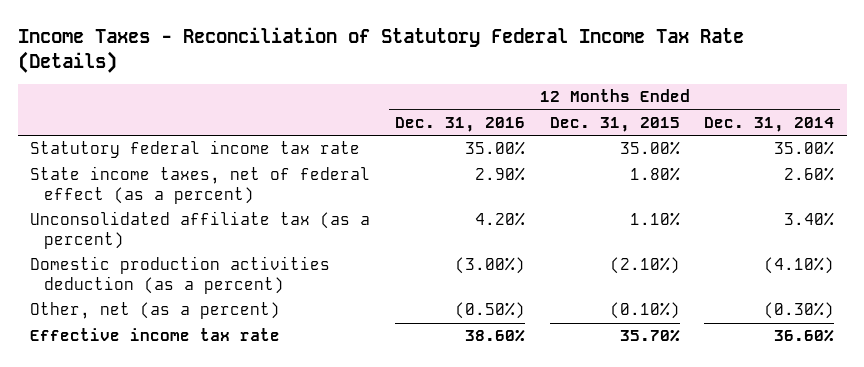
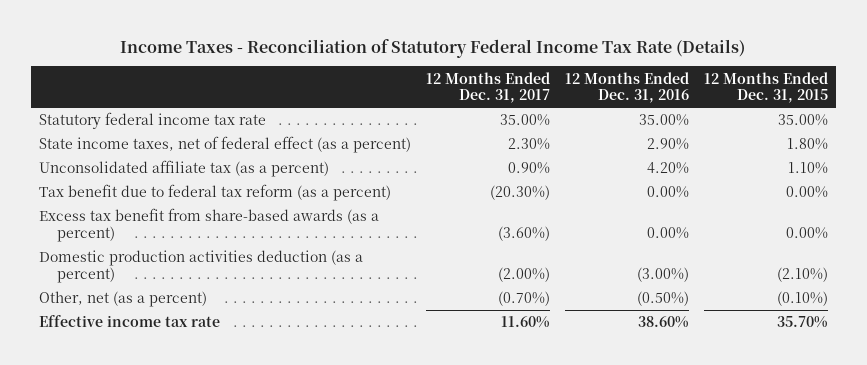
- | 12 Months Ended Dec. 31, 2016 | 12 Months Ended Dec. 31, 2015 | 12 Months Ended Dec. 31, 2014
+ | 12 Months Ended Dec. 31, 2017 | 12 Months Ended Dec. 31, 2016 | 12 Months Ended Dec. 31, 2015
+ Tax benefit due to federal tax reform (as a percent) | (20.30%) | 0.00% | 0.00%
+ Excess tax benefit from share-based awards (as a percent) | (3.60%) | 0.00% | 0.00%

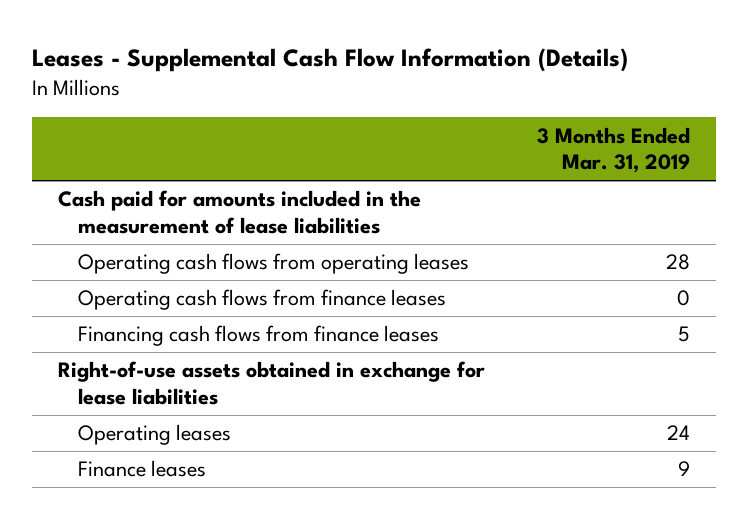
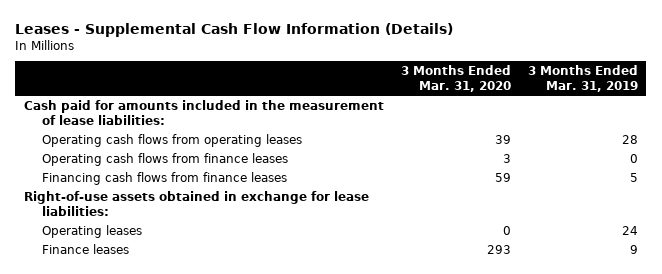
- | 3 Months Ended Mar. 31, 2019
+ | 3 Months Ended Mar. 31, 2020 | 3 Months Ended Mar. 31, 2019
- Cash paid for amounts included in the measurement of lease liabilities
+ Cash paid for amounts included in the measurement of lease liabilities:
- Right-of-use assets obtained in exchange for lease liabilities
+ Right-of-use assets obtained in exchange for lease liabilities:

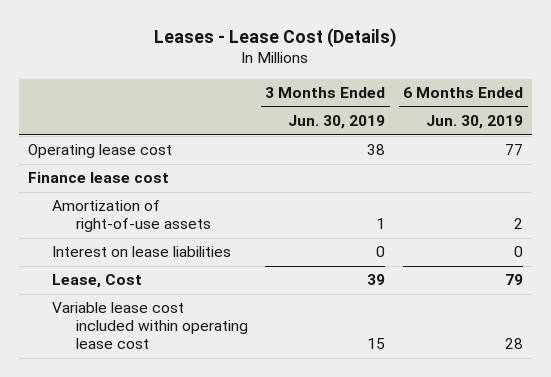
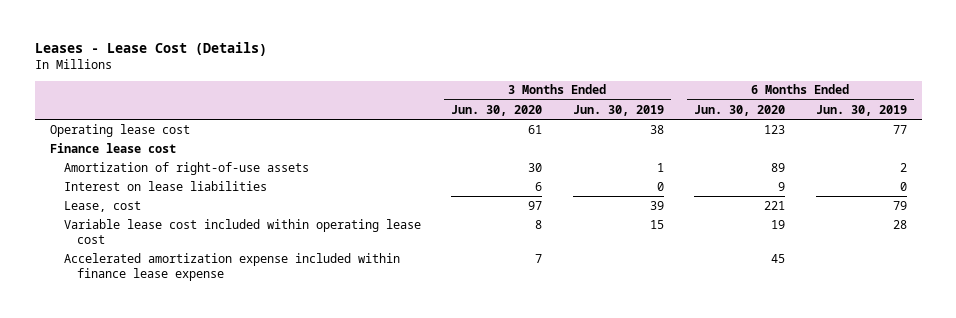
- | 3 Months Ended Jun. 30, 2019 | 6 Months Ended Jun. 30, 2019
+ | 3 Months Ended Jun. 30, 2020 | 3 Months Ended Jun. 30, 2019 | 6 Months Ended Jun. 30, 2020 | 6 Months Ended Jun. 30, 2019
- Lease, Cost | 39 | 79
+ Lease, cost | 97 | 39 | 221 | 79
+ Accelerated amortization expense included within finance lease expense | 7 | | 45 |

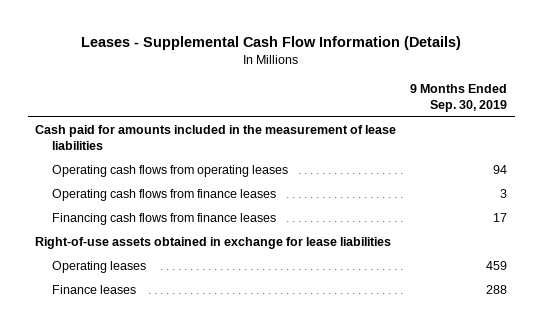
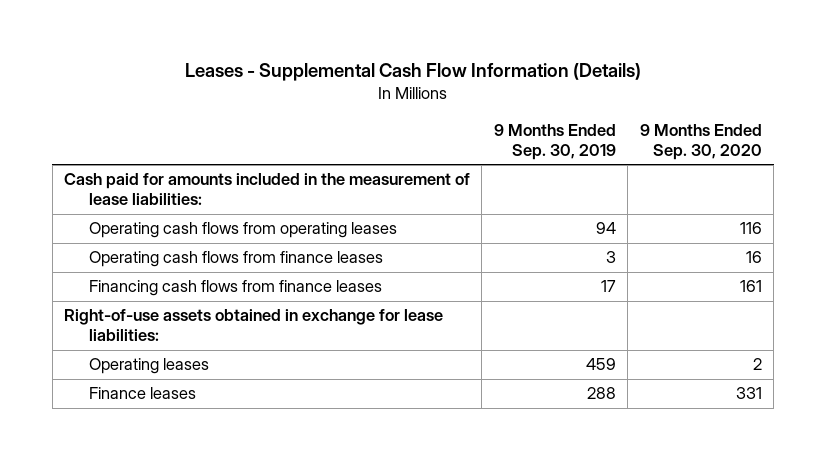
- | 9 Months Ended Sep. 30, 2019
+ | 9 Months Ended Sep. 30, 2019 | 9 Months Ended Sep. 30, 2020
- Cash paid for amounts included in the measurement of lease liabilities
+ Cash paid for amounts included in the measurement of lease liabilities:
- Right-of-use assets obtained in exchange for lease liabilities
+ Right-of-use assets obtained in exchange for lease liabilities:

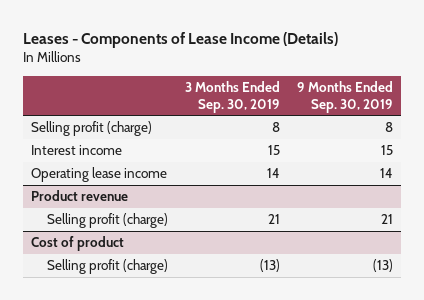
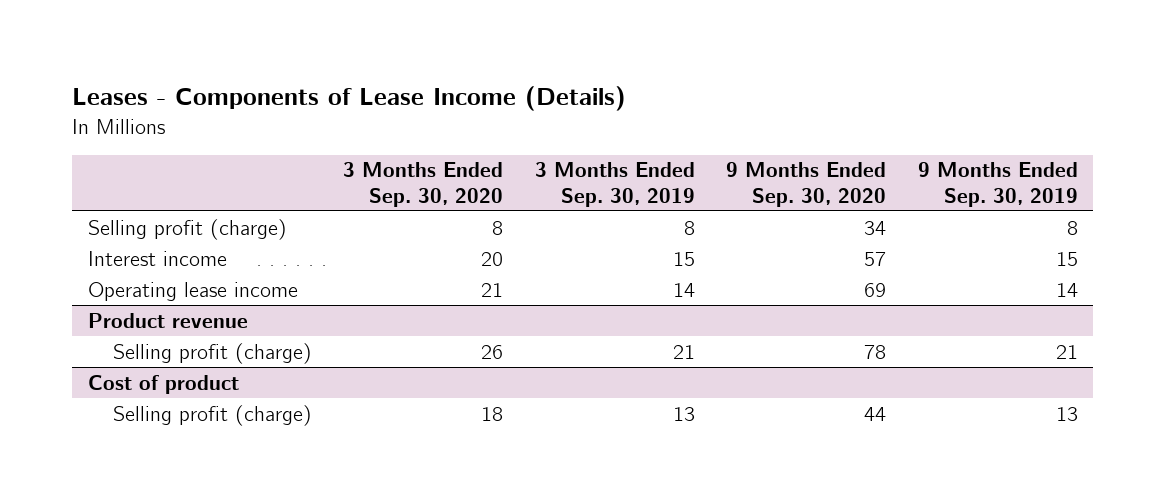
- | 3 Months Ended Sep. 30, 2019 | 9 Months Ended Sep. 30, 2019
+ | 3 Months Ended Sep. 30, 2020 | 3 Months Ended Sep. 30, 2019 | 9 Months Ended Sep. 30, 2020 | 9 Months Ended Sep. 30, 2019
@ Cost of product
- Selling profit (charge) | (13) | (13)
+ Selling profit (charge) | 18 | 13 | 44 | 13

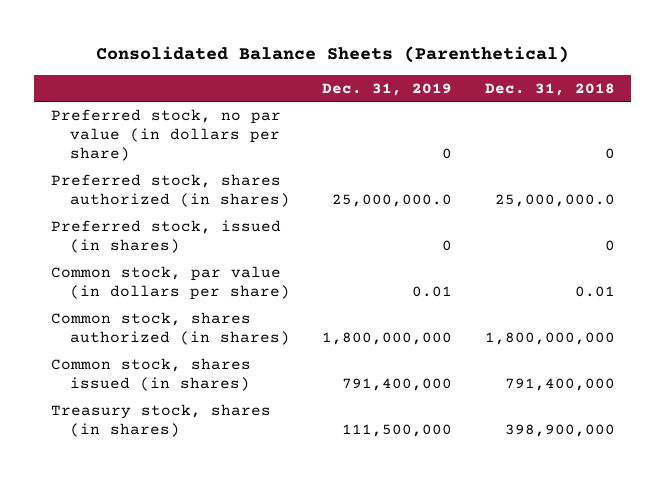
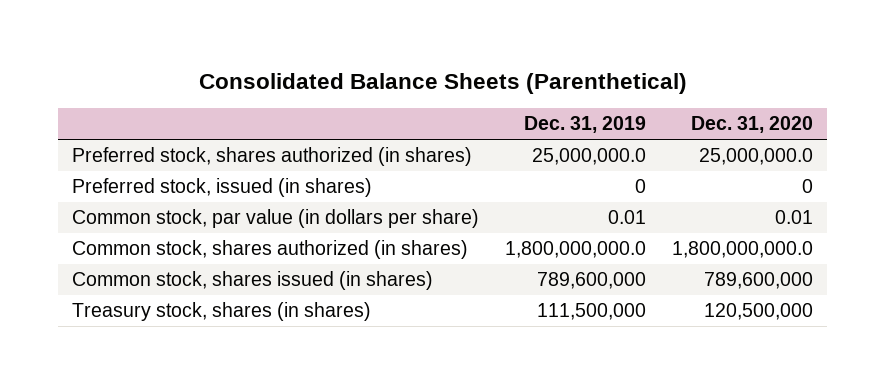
- | Dec. 31, 2019 | Dec. 31, 2018
+ | Dec. 31, 2019 | Dec. 31, 2020
- Preferred stock, no par value (in dollars per share) | 0 | 0
- Common stock, shares authorized (in shares) | 1,800,000,000 | 1,800,000,000
- Common stock, shares issued (in shares) | 791,400,000 | 791,400,000
+ Common stock, shares authorized (in shares) | 1,800,000,000.0 | 1,800,000,000.0
+ Common stock, shares issued (in shares) | 789,600,000 | 789,600,000

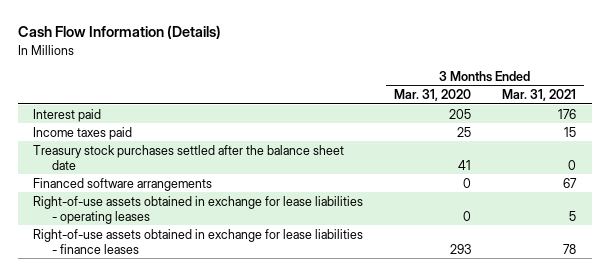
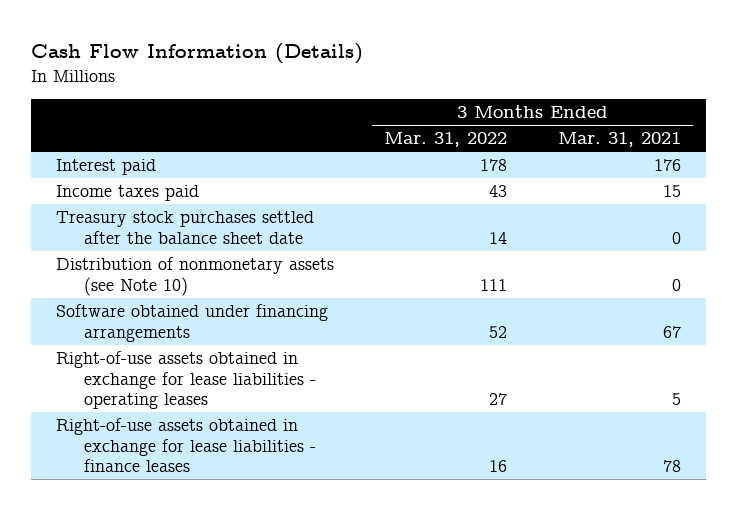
- | 3 Months Ended Mar. 31, 2020 | 3 Months Ended Mar. 31, 2021
+ | 3 Months Ended Mar. 31, 2022 | 3 Months Ended Mar. 31, 2021
- Financed software arrangements | 0 | 67
+ Distribution of nonmonetary assets (see Note 10) | 111 | 0
+ Software obtained under financing arrangements | 52 | 67

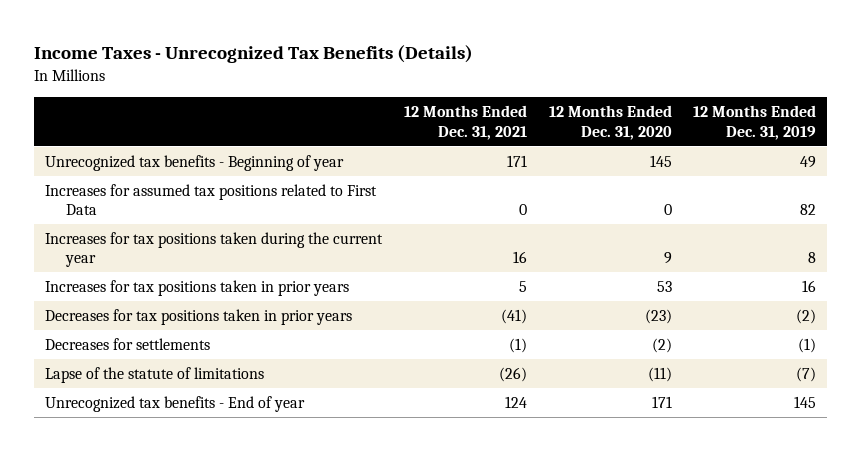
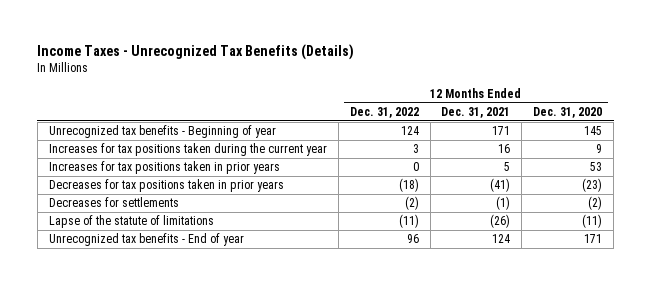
- | 12 Months Ended Dec. 31, 2021 | 12 Months Ended Dec. 31, 2020 | 12 Months Ended Dec. 31, 2019
+ | 12 Months Ended Dec. 31, 2022 | 12 Months Ended Dec. 31, 2021 | 12 Months Ended Dec. 31, 2020
- Increases for assumed tax positions related to First Data | 0 | 0 | 82

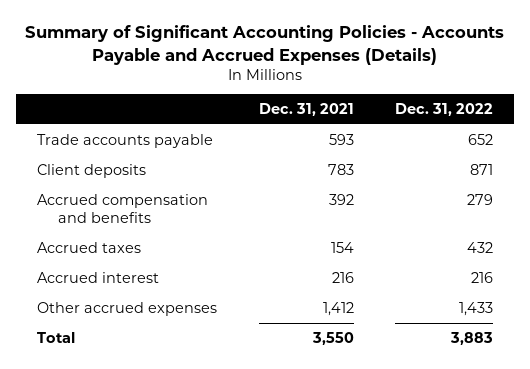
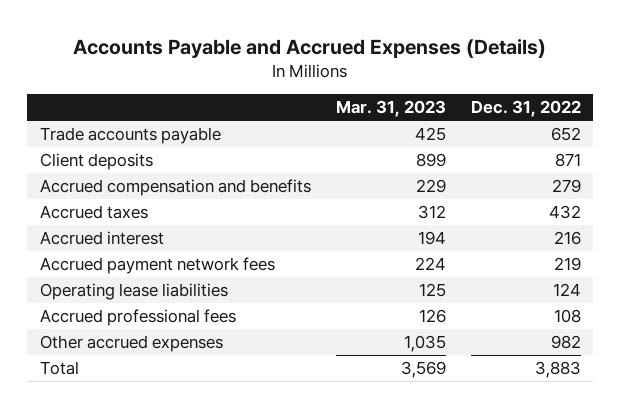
- Summary of Significant Accounting Policies - Accounts Payable and Accrued Expenses (Details)
+ Accounts Payable and Accrued Expenses (Details)
- | Dec. 31, 2021 | Dec. 31, 2022
+ | Mar. 31, 2023 | Dec. 31, 2022
- Other accrued expenses | 1,412 | 1,433
+ Accrued payment network fees | 224 | 219
+ Operating lease liabilities | 125 | 124
+ Accrued professional fees | 126 | 108
+ Other accrued expenses | 1,035 | 982

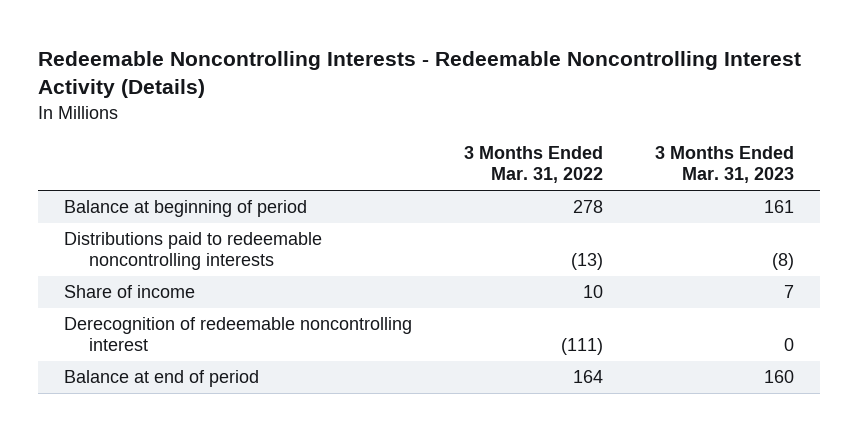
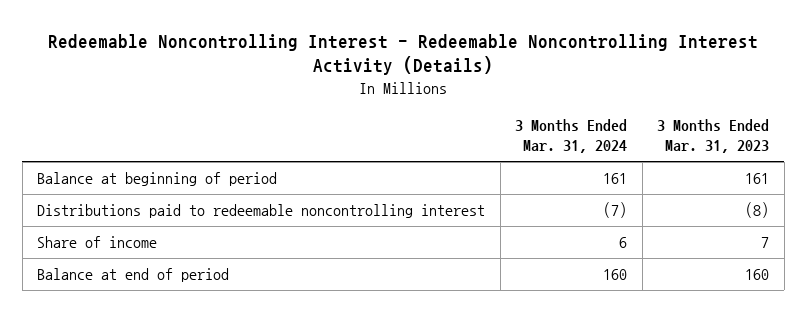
- Redeemable Noncontrolling Interests - Redeemable Noncontrolling Interest Activity (Details)
+ Redeemable Noncontrolling Interest - Redeemable Noncontrolling Interest Activity (Details)
- | 3 Months Ended Mar. 31, 2022 | 3 Months Ended Mar. 31, 2023
+ | 3 Months Ended Mar. 31, 2024 | 3 Months Ended Mar. 31, 2023
- Distributions paid to redeemable noncontrolling interests | (13) | (8)
+ Distributions paid to redeemable noncontrolling interest | (7) | (8)
- Derecognition of redeemable noncontrolling interest | (111) | 0

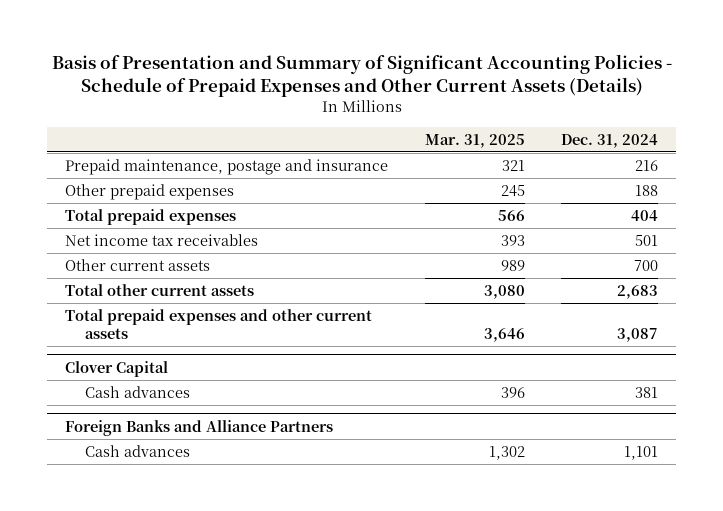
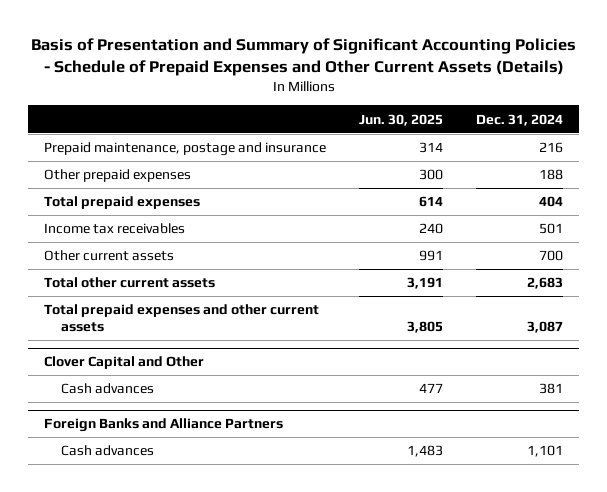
- | Mar. 31, 2025 | Dec. 31, 2024
+ | Jun. 30, 2025 | Dec. 31, 2024
- Net income tax receivables | 393 | 501
+ Income tax receivables | 240 | 501
- Clover Capital
+ Clover Capital and Other

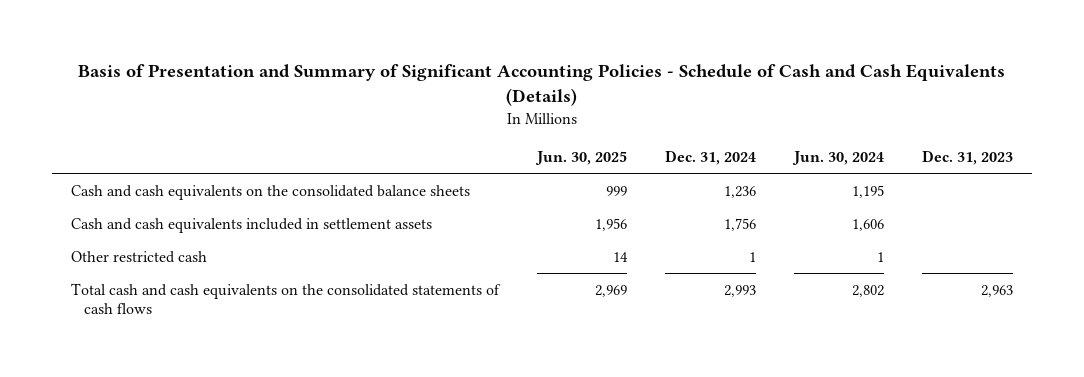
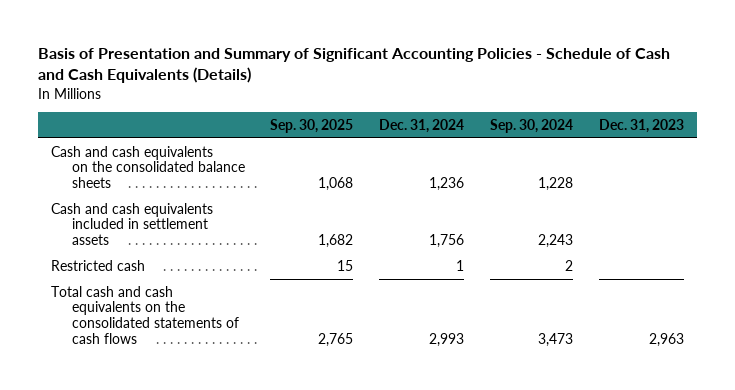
- | Jun. 30, 2025 | Dec. 31, 2024 | Jun. 30, 2024 | Dec. 31, 2023
+ | Sep. 30, 2025 | Dec. 31, 2024 | Sep. 30, 2024 | Dec. 31, 2023
- Other restricted cash | 14 | 1 | 1 |
+ Restricted cash | 15 | 1 | 2 |

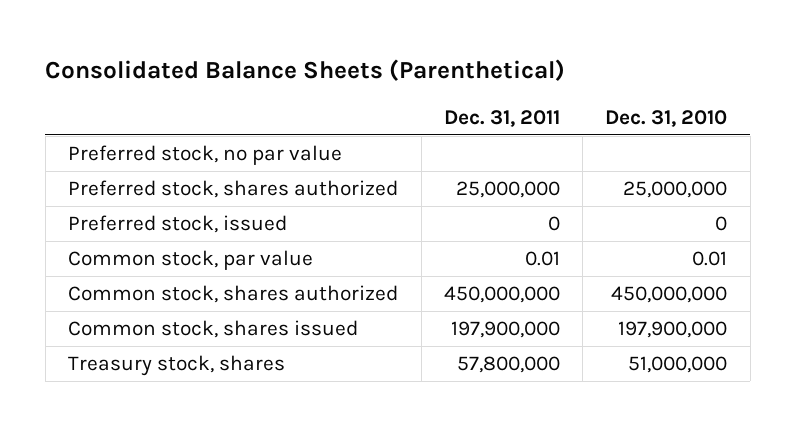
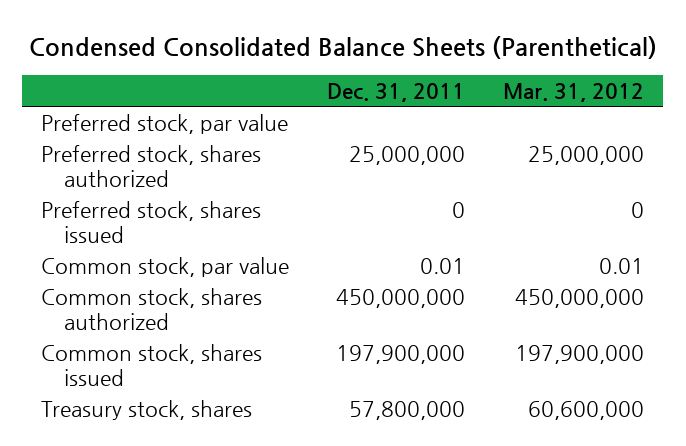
- Consolidated Balance Sheets (Parenthetical)
+ Condensed Consolidated Balance Sheets (Parenthetical)
- | Dec. 31, 2011 | Dec. 31, 2010
+ | Dec. 31, 2011 | Mar. 31, 2012
- Preferred stock, no par value
+ Preferred stock, par value
- Preferred stock, issued | 0 | 0
+ Preferred stock, shares issued | 0 | 0

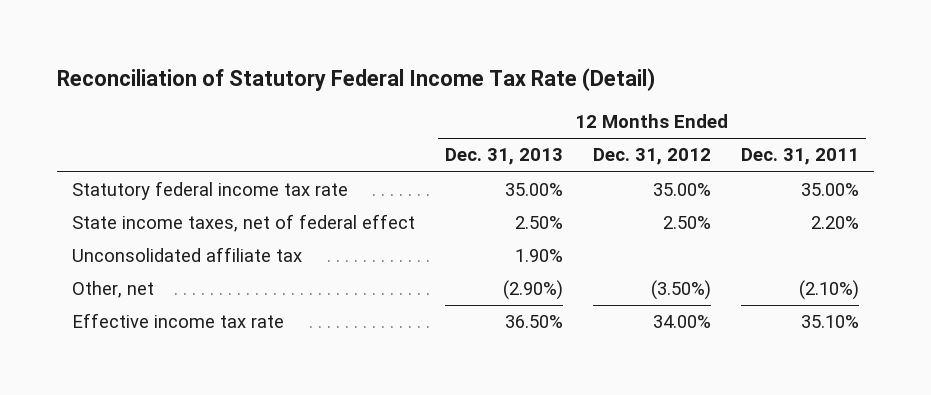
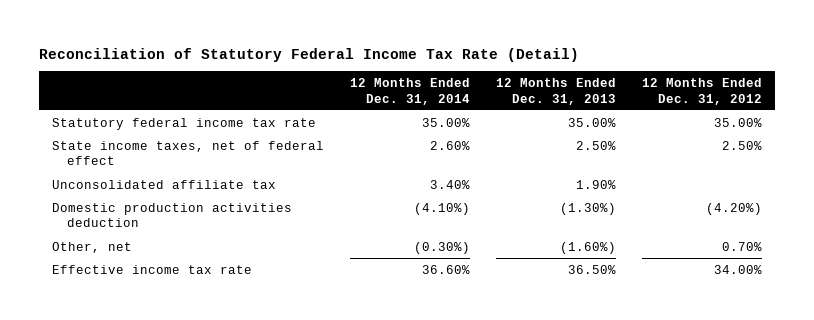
- | 12 Months Ended Dec. 31, 2013 | 12 Months Ended Dec. 31, 2012 | 12 Months Ended Dec. 31, 2011
+ | 12 Months Ended Dec. 31, 2014 | 12 Months Ended Dec. 31, 2013 | 12 Months Ended Dec. 31, 2012
- Other, net | (2.90%) | (3.50%) | (2.10%)
+ Domestic production activities deduction | (4.10%) | (1.30%) | (4.20%)
+ Other, net | (0.30%) | (1.60%) | 0.70%

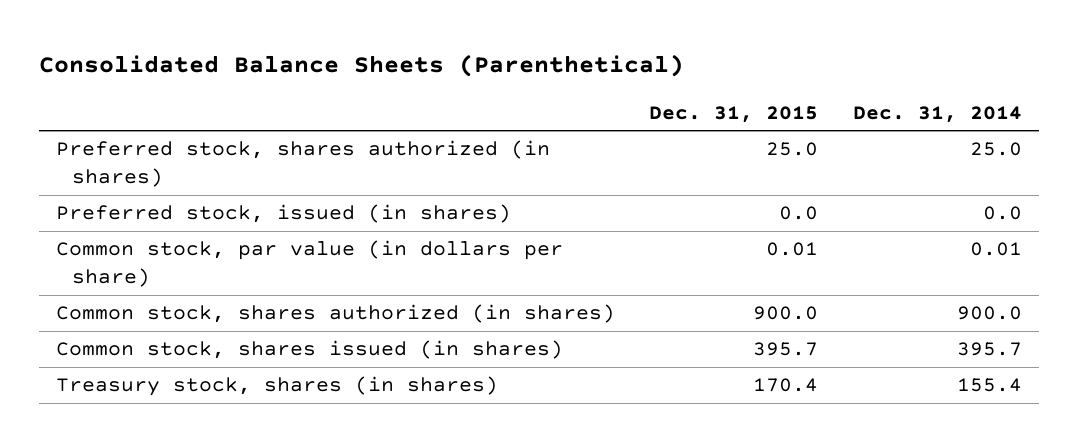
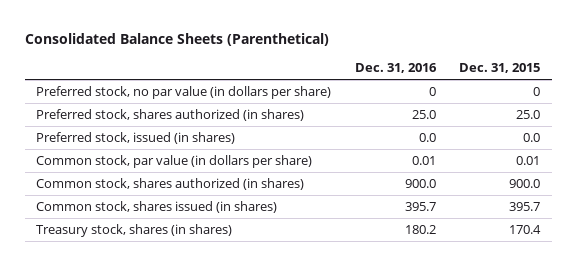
- | Dec. 31, 2015 | Dec. 31, 2014
+ | Dec. 31, 2016 | Dec. 31, 2015
+ Preferred stock, no par value (in dollars per share) | 0 | 0

